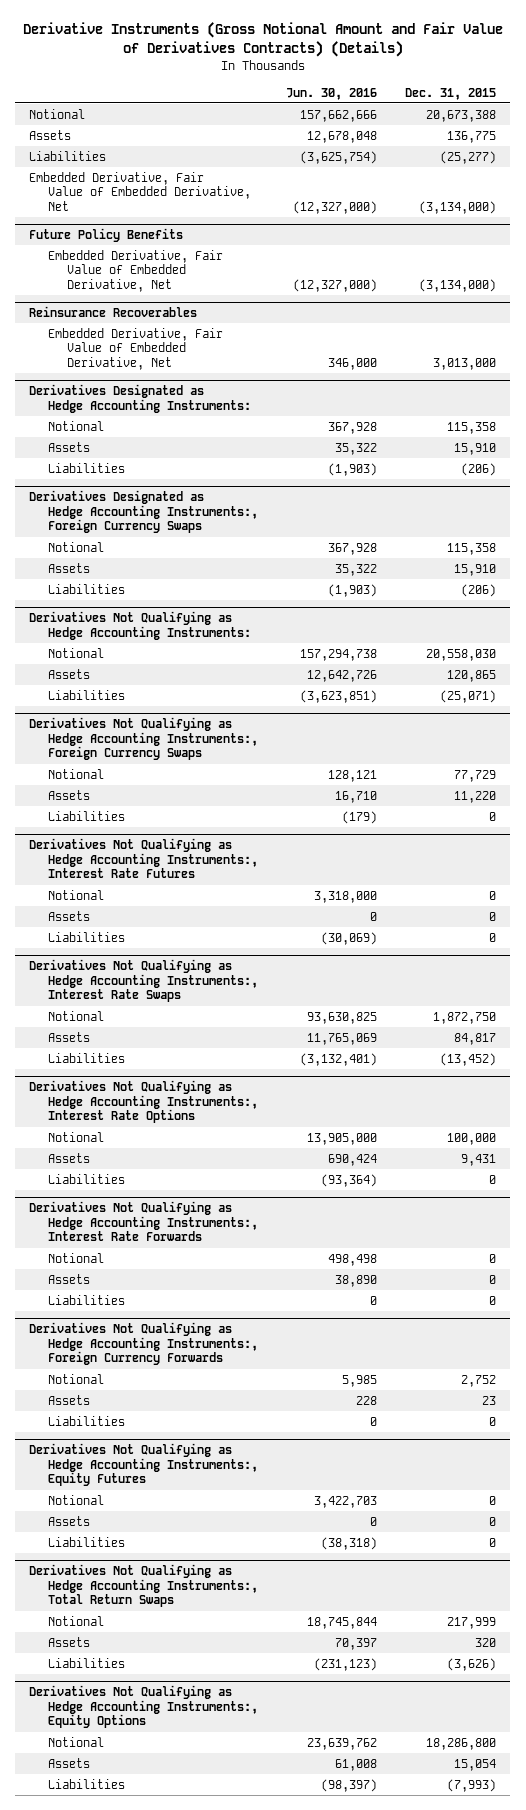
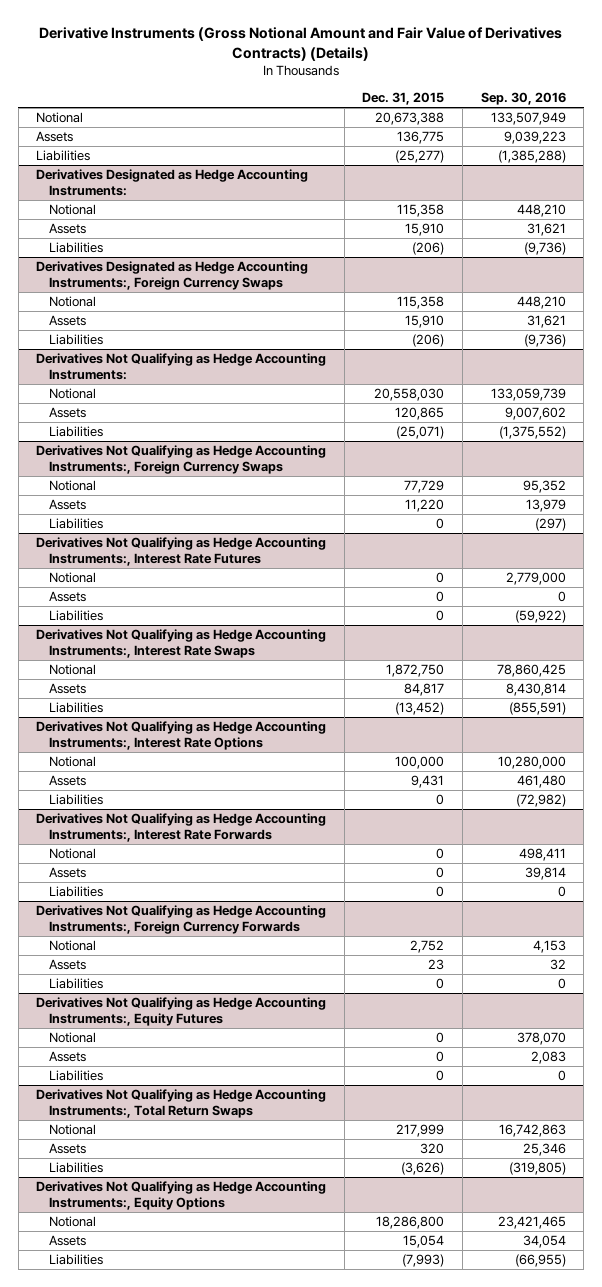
- | Jun. 30, 2016 | Dec. 31, 2015
+ | Dec. 31, 2015 | Sep. 30, 2016
- Embedded Derivative, Fair Value of Embedded Derivative, Net | (12,327,000) | (3,134,000)
- Future Policy Benefits
- Embedded Derivative, Fair Value of Embedded Derivative, Net | (12,327,000) | (3,134,000)
- Reinsurance Recoverables
- Embedded Derivative, Fair Value of Embedded Derivative, Net | 346,000 | 3,013,000

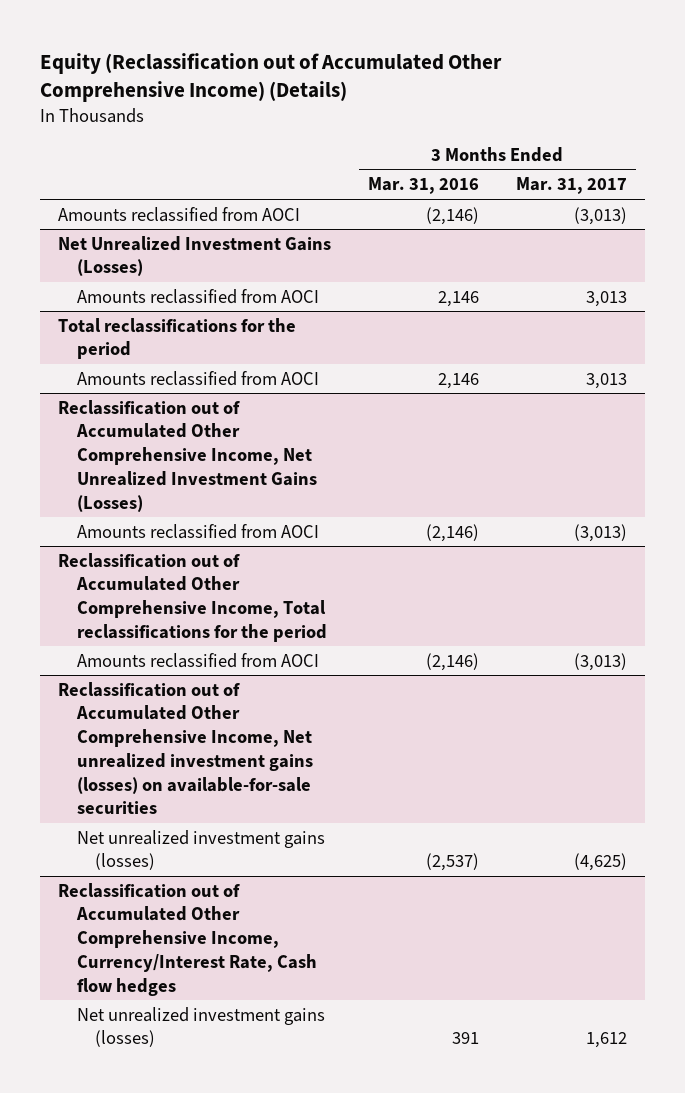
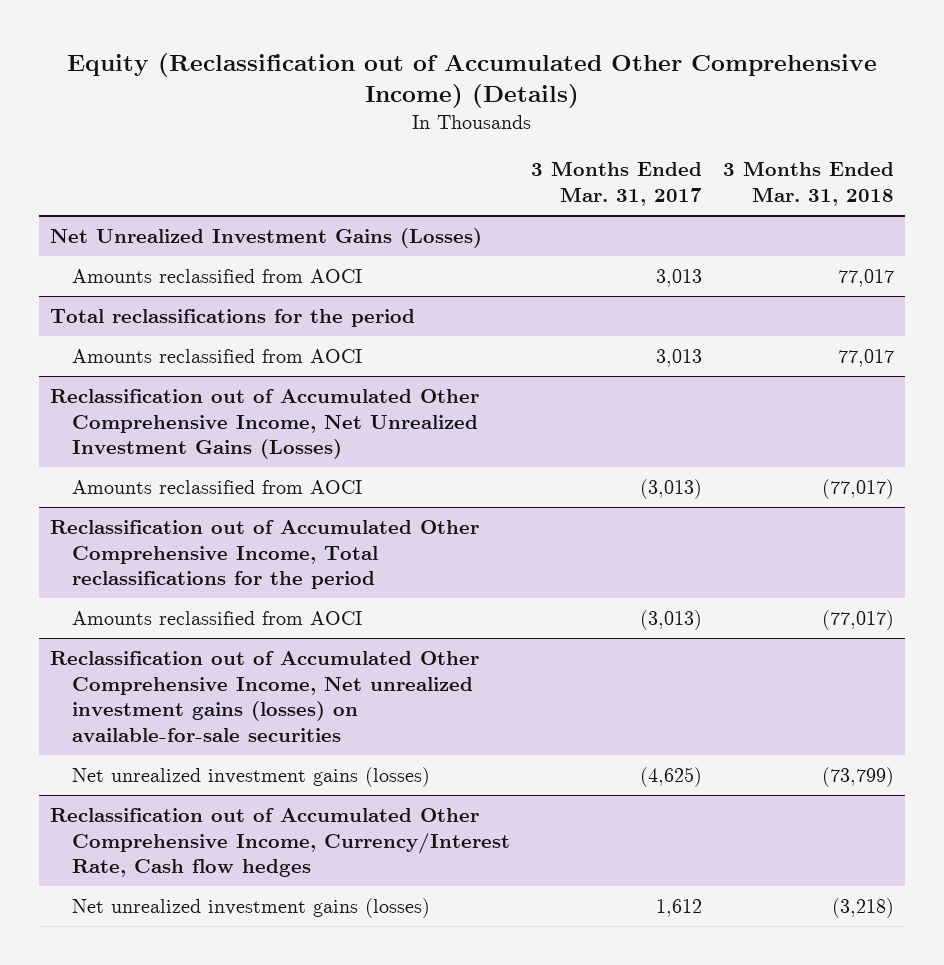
- | 3 Months Ended Mar. 31, 2016 | 3 Months Ended Mar. 31, 2017
+ | 3 Months Ended Mar. 31, 2017 | 3 Months Ended Mar. 31, 2018
- Amounts reclassified from AOCI | (2,146) | (3,013)

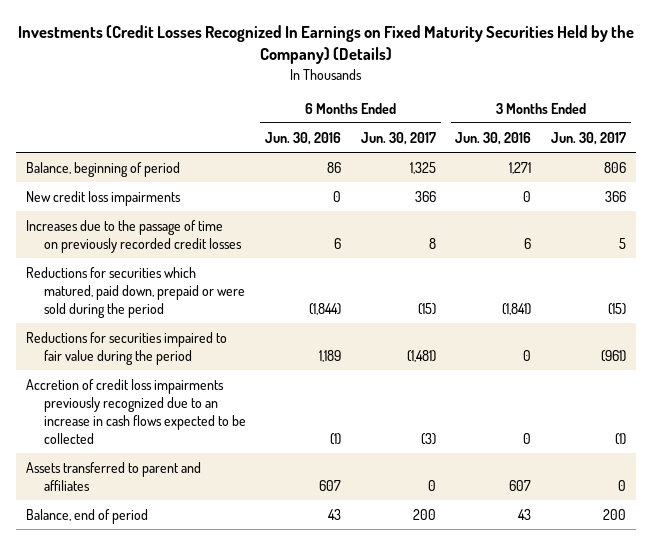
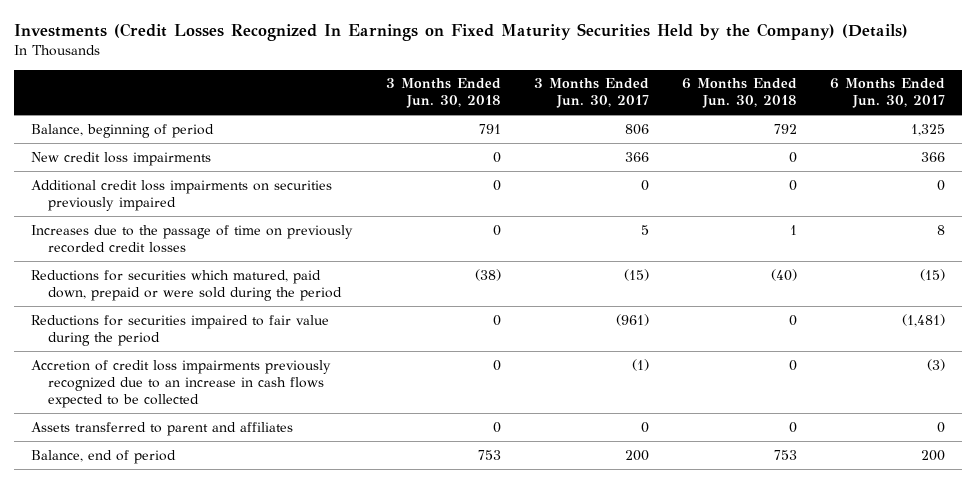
- | 6 Months Ended Jun. 30, 2016 | 6 Months Ended Jun. 30, 2017 | 3 Months Ended Jun. 30, 2016 | 3 Months Ended Jun. 30, 2017
+ | 3 Months Ended Jun. 30, 2018 | 3 Months Ended Jun. 30, 2017 | 6 Months Ended Jun. 30, 2018 | 6 Months Ended Jun. 30, 2017
+ Additional credit loss impairments on securities previously impaired | 0 | 0 | 0 | 0

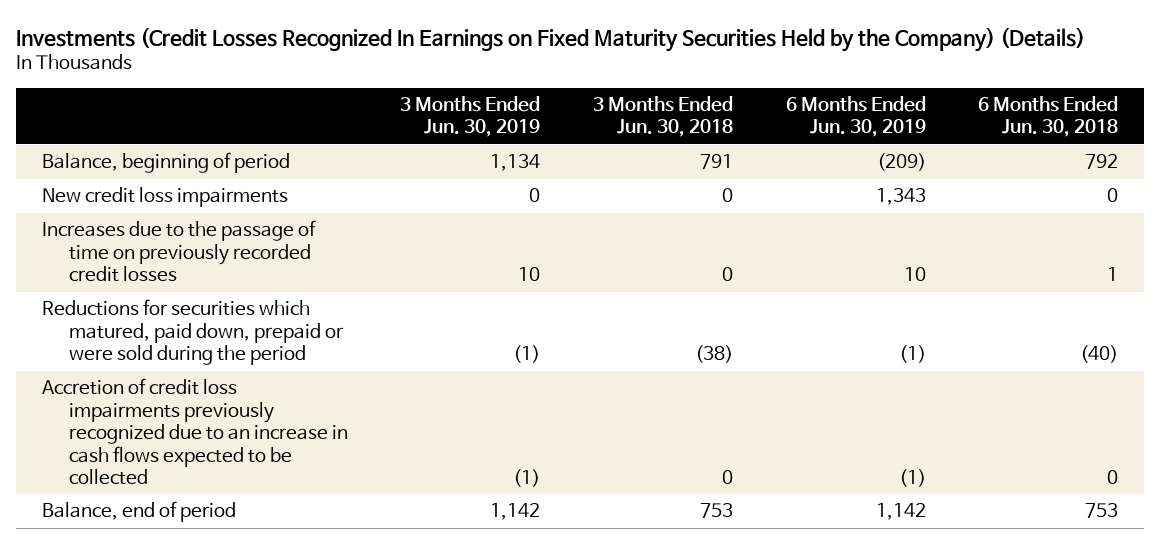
- | 3 Months Ended Jun. 30, 2018 | 3 Months Ended Jun. 30, 2017 | 6 Months Ended Jun. 30, 2018 | 6 Months Ended Jun. 30, 2017
+ | 3 Months Ended Jun. 30, 2019 | 3 Months Ended Jun. 30, 2018 | 6 Months Ended Jun. 30, 2019 | 6 Months Ended Jun. 30, 2018
- Additional credit loss impairments on securities previously impaired | 0 | 0 | 0 | 0
- Reductions for securities impaired to fair value during the period | 0 | (961) | 0 | (1,481)
- Assets transferred to parent and affiliates | 0 | 0 | 0 | 0

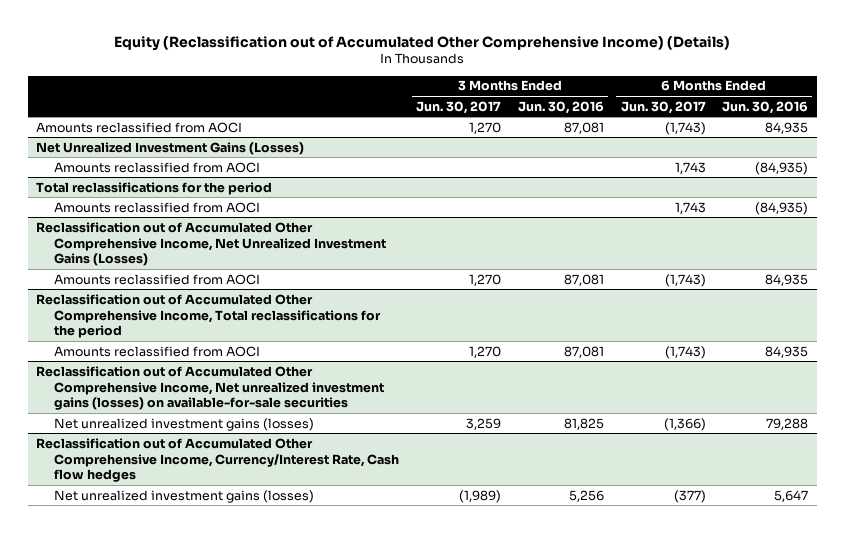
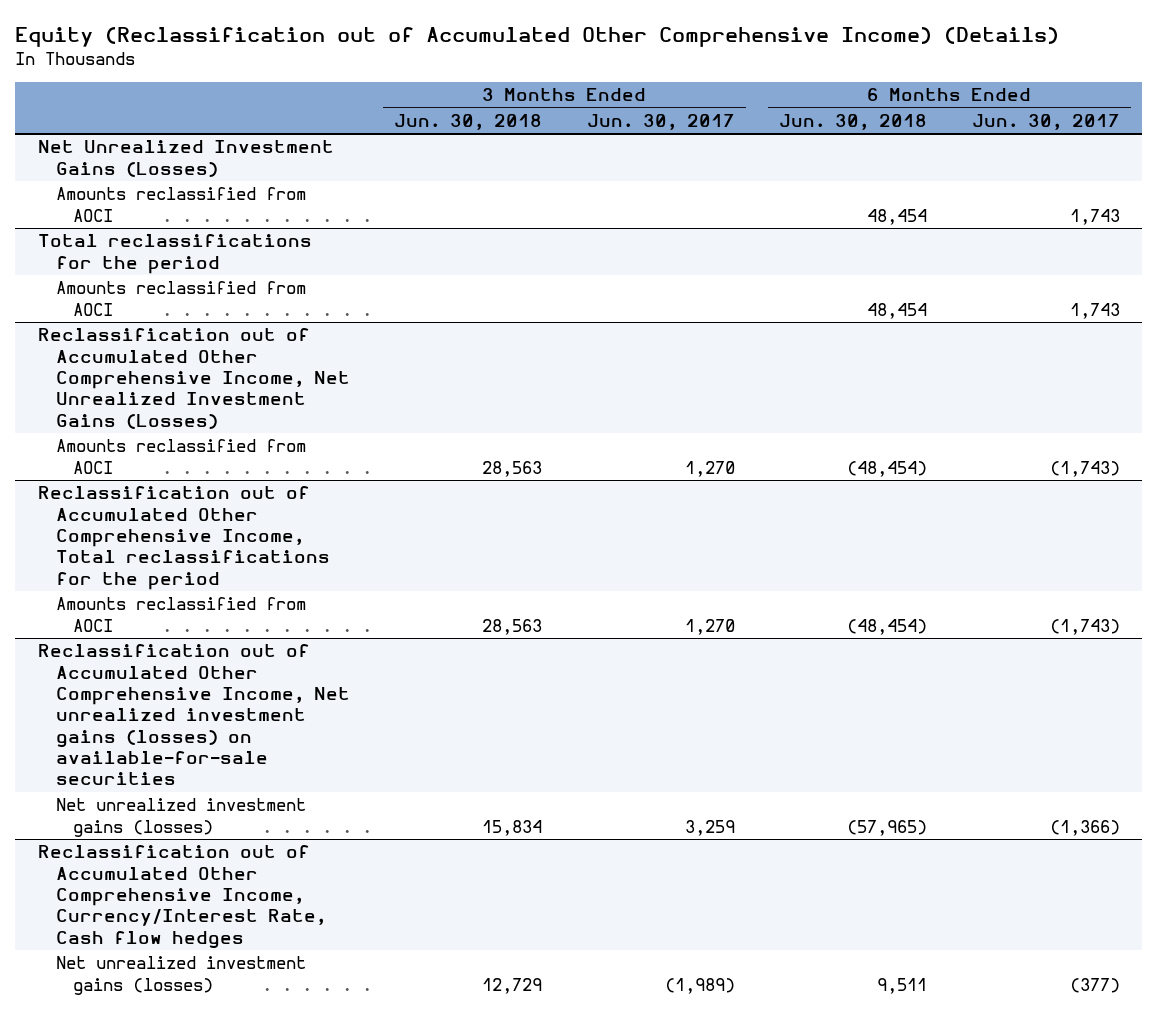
- | 3 Months Ended Jun. 30, 2017 | 3 Months Ended Jun. 30, 2016 | 6 Months Ended Jun. 30, 2017 | 6 Months Ended Jun. 30, 2016
+ | 3 Months Ended Jun. 30, 2018 | 3 Months Ended Jun. 30, 2017 | 6 Months Ended Jun. 30, 2018 | 6 Months Ended Jun. 30, 2017
- Amounts reclassified from AOCI | 1,270 | 87,081 | (1,743) | 84,935

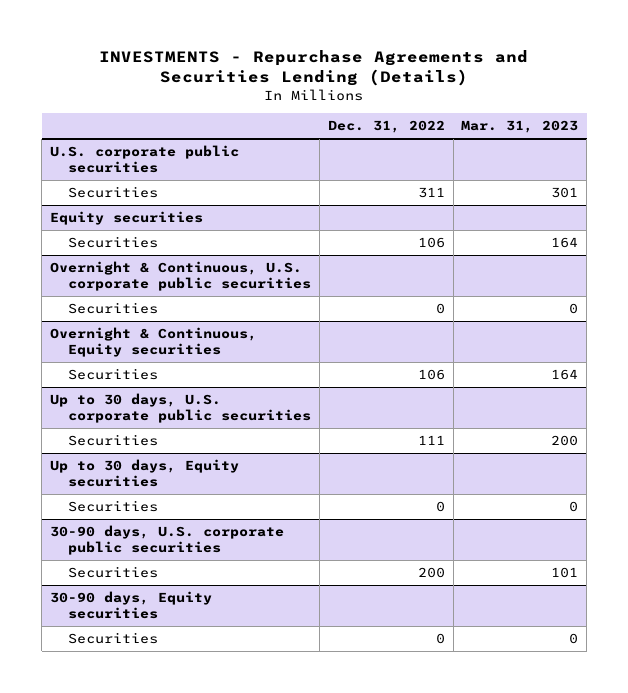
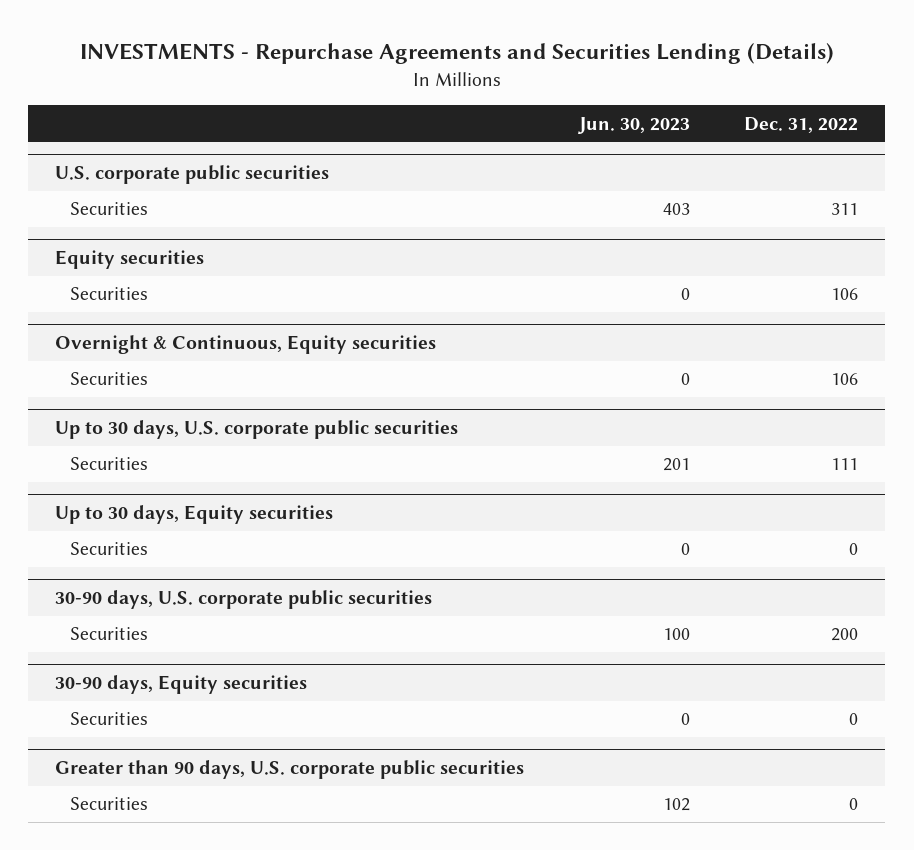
- | Dec. 31, 2022 | Mar. 31, 2023
+ | Jun. 30, 2023 | Dec. 31, 2022
- Overnight & Continuous, U.S. corporate public securities
- Securities | 0 | 0
+ Greater than 90 days, U.S. corporate public securities
+ Securities | 102 | 0

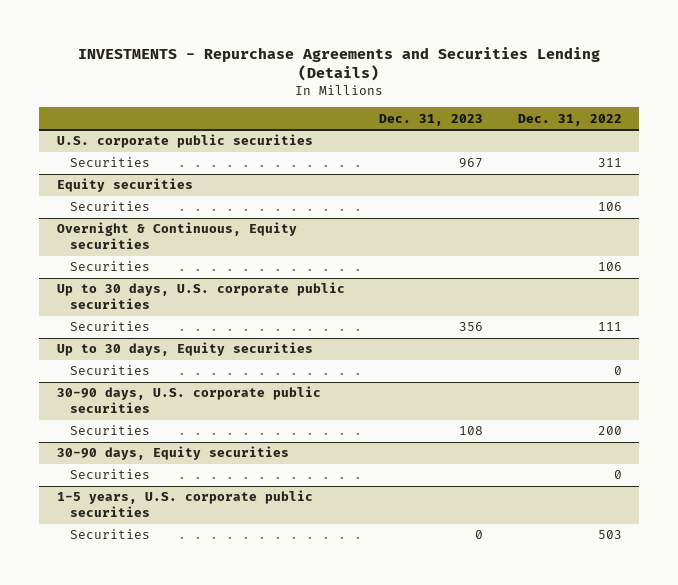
- | Jun. 30, 2023 | Dec. 31, 2022
+ | Dec. 31, 2023 | Dec. 31, 2022
- Greater than 90 days, U.S. corporate public securities
- Securities | 102 | 0
+ 1-5 years, U.S. corporate public securities
+ Securities | 0 | 503

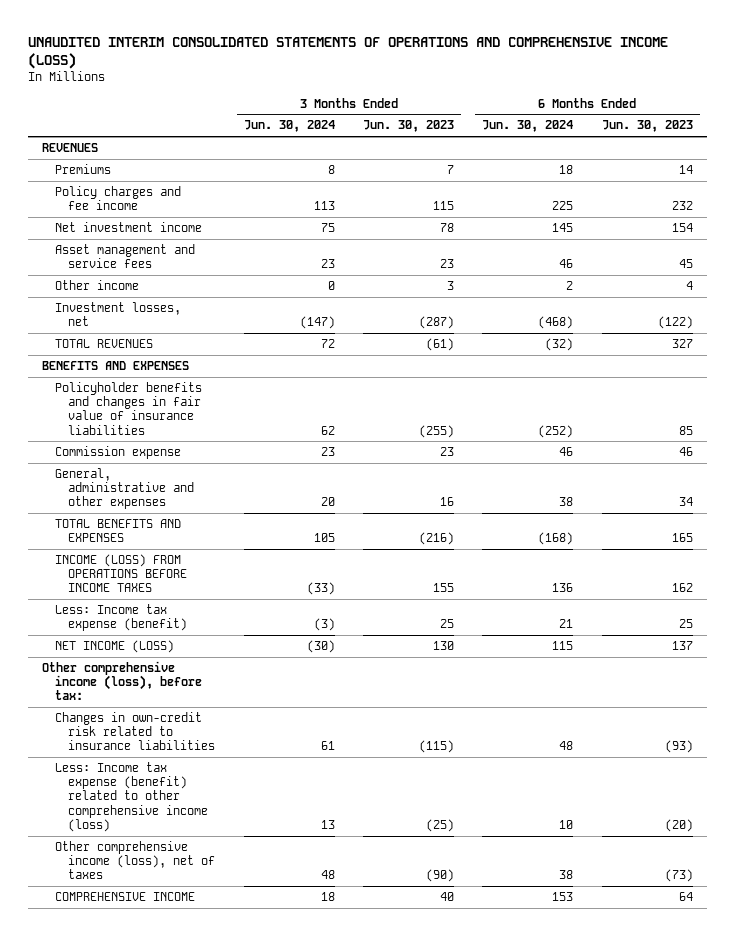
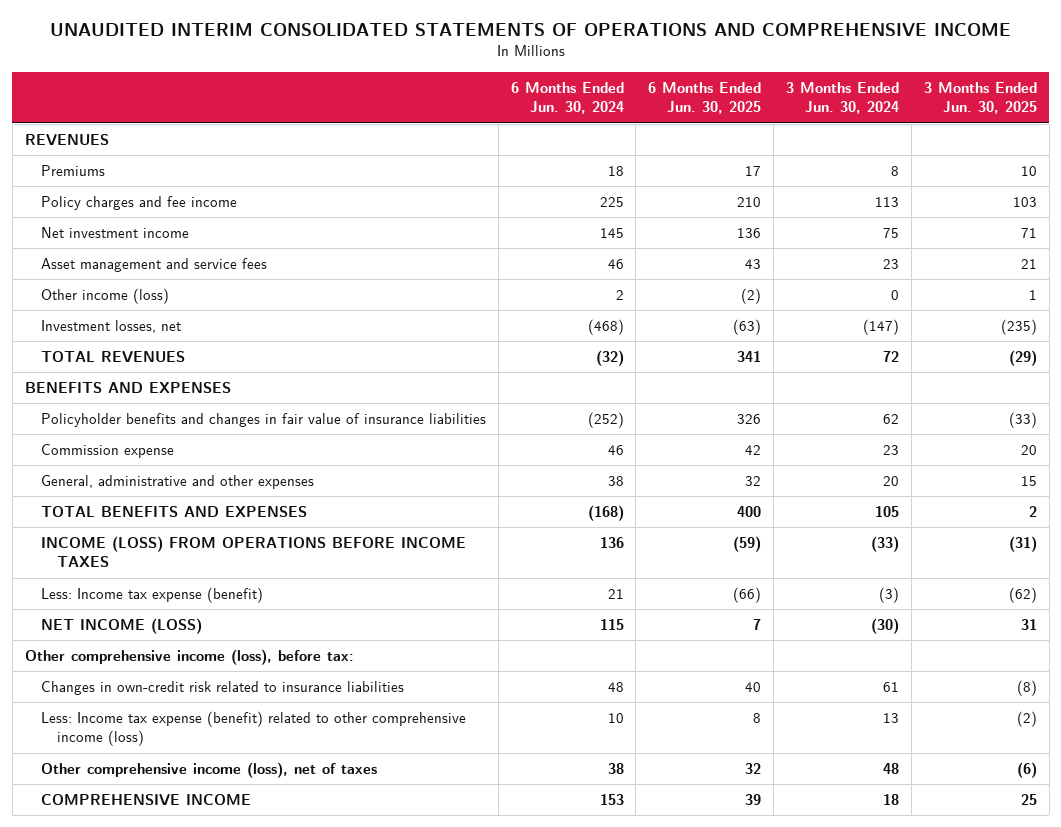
- UNAUDITED INTERIM CONSOLIDATED STATEMENTS OF OPERATIONS AND COMPREHENSIVE INCOME (LOSS)
+ UNAUDITED INTERIM CONSOLIDATED STATEMENTS OF OPERATIONS AND COMPREHENSIVE INCOME
- | 3 Months Ended Jun. 30, 2024 | 3 Months Ended Jun. 30, 2023 | 6 Months Ended Jun. 30, 2024 | 6 Months Ended Jun. 30, 2023
+ | 6 Months Ended Jun. 30, 2024 | 6 Months Ended Jun. 30, 2025 | 3 Months Ended Jun. 30, 2024 | 3 Months Ended Jun. 30, 2025
- Other income | 0 | 3 | 2 | 4
+ Other income (loss) | 2 | (2) | 0 | 1

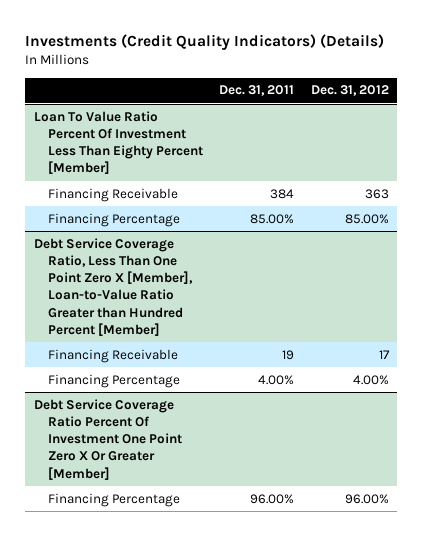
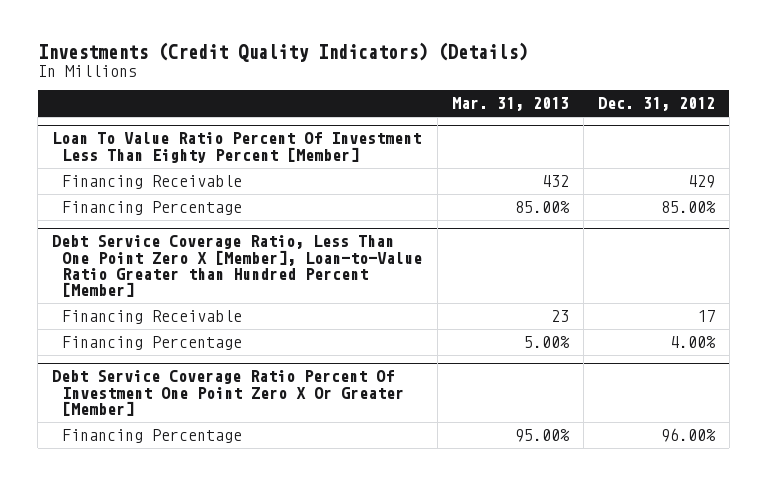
- | Dec. 31, 2011 | Dec. 31, 2012
+ | Mar. 31, 2013 | Dec. 31, 2012
@ Loan To Value Ratio Percent Of Investment Less Than Eighty Percent [Member]
- Financing Receivable | 384 | 363
+ Financing Receivable | 432 | 429

